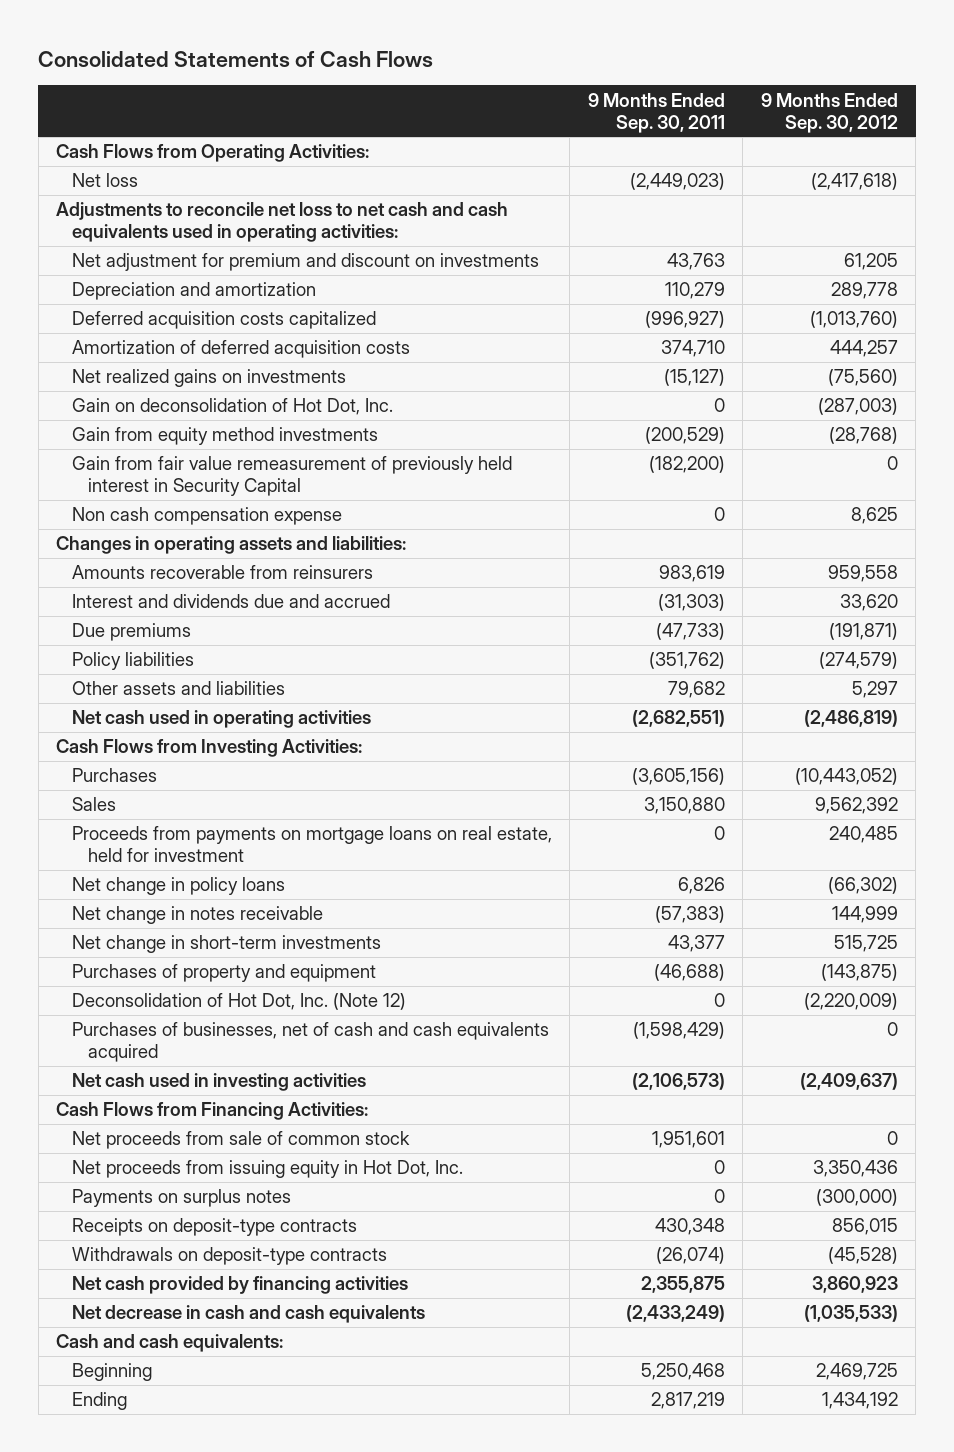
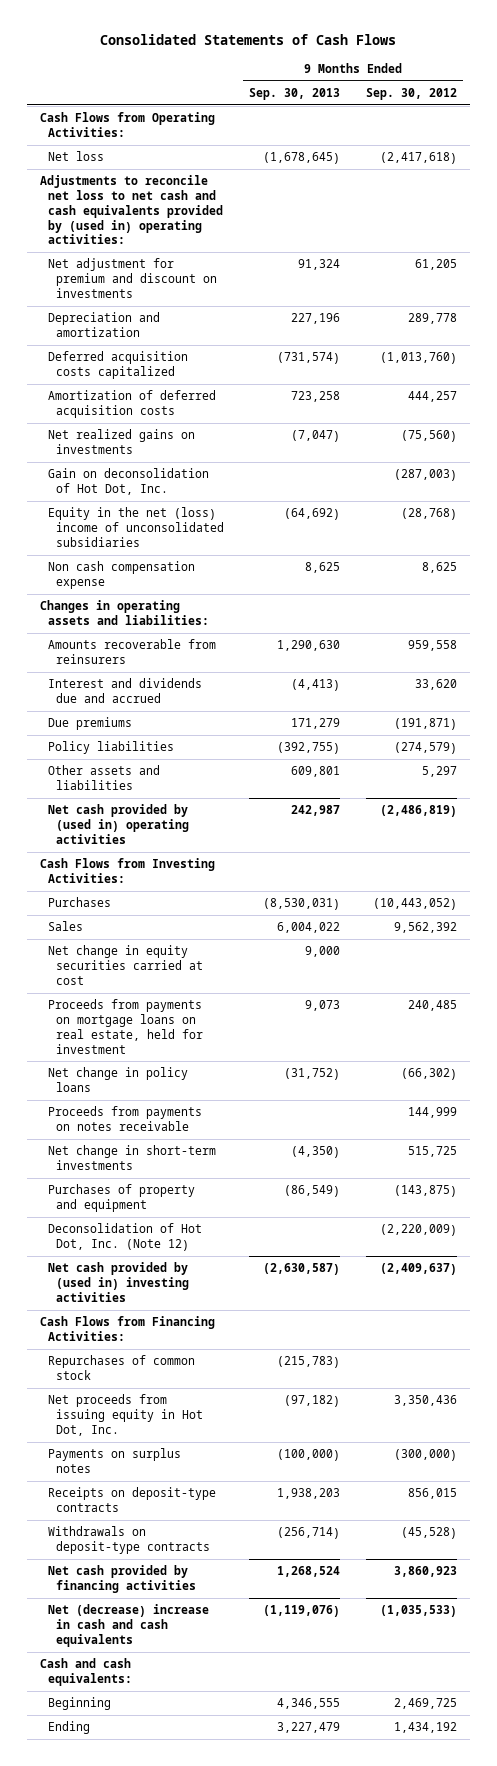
- | 9 Months Ended Sep. 30, 2011 | 9 Months Ended Sep. 30, 2012
+ | 9 Months Ended Sep. 30, 2013 | 9 Months Ended Sep. 30, 2012
- Adjustments to reconcile net loss to net cash and cash equivalents used in operating activities:
+ Adjustments to reconcile net loss to net cash and cash equivalents provided by (used in) operating activities:
- Gain from equity method investments | (200,529) | (28,768)
- Gain from fair value remeasurement of previously held interest in Security Capital | (182,200) | 0
+ Equity in the net (loss) income of unconsolidated subsidiaries | (64,692) | (28,768)
- Net cash used in operating activities | (2,682,551) | (2,486,819)
+ Net cash provided by (used in) operating activities | 242,987 | (2,486,819)
+ Net change in equity securities carried at cost | 9,000 |
- Net change in notes receivable | (57,383) | 144,999
+ Proceeds from payments on notes receivable | | 144,999
- Purchases of businesses, net of cash and cash equivalents acquired | (1,598,429) | 0
- Net cash used in investing activities | (2,106,573) | (2,409,637)
+ Net cash provided by (used in) investing activities | (2,630,587) | (2,409,637)
- Net proceeds from sale of common stock | 1,951,601 | 0
+ Repurchases of common stock | (215,783) |
- Net decrease in cash and cash equivalents | (2,433,249) | (1,035,533)
+ Net (decrease) increase in cash and cash equivalents | (1,119,076) | (1,035,533)

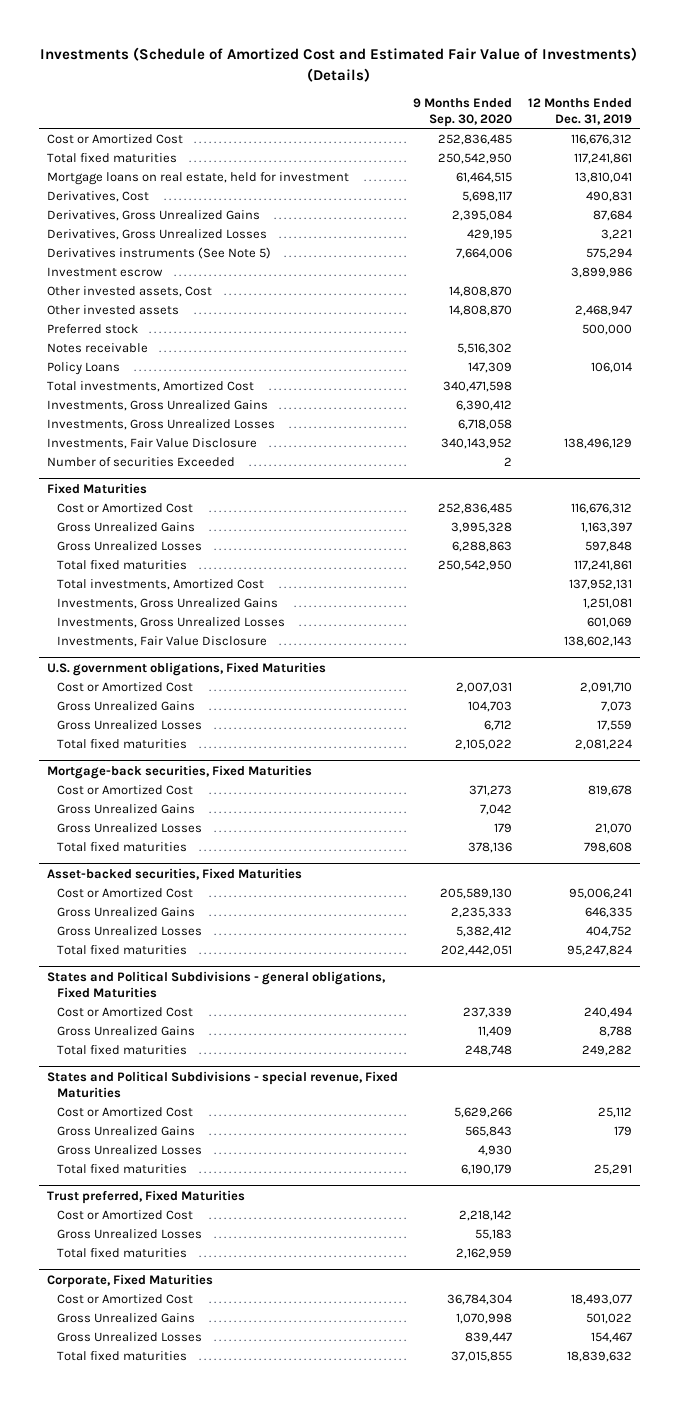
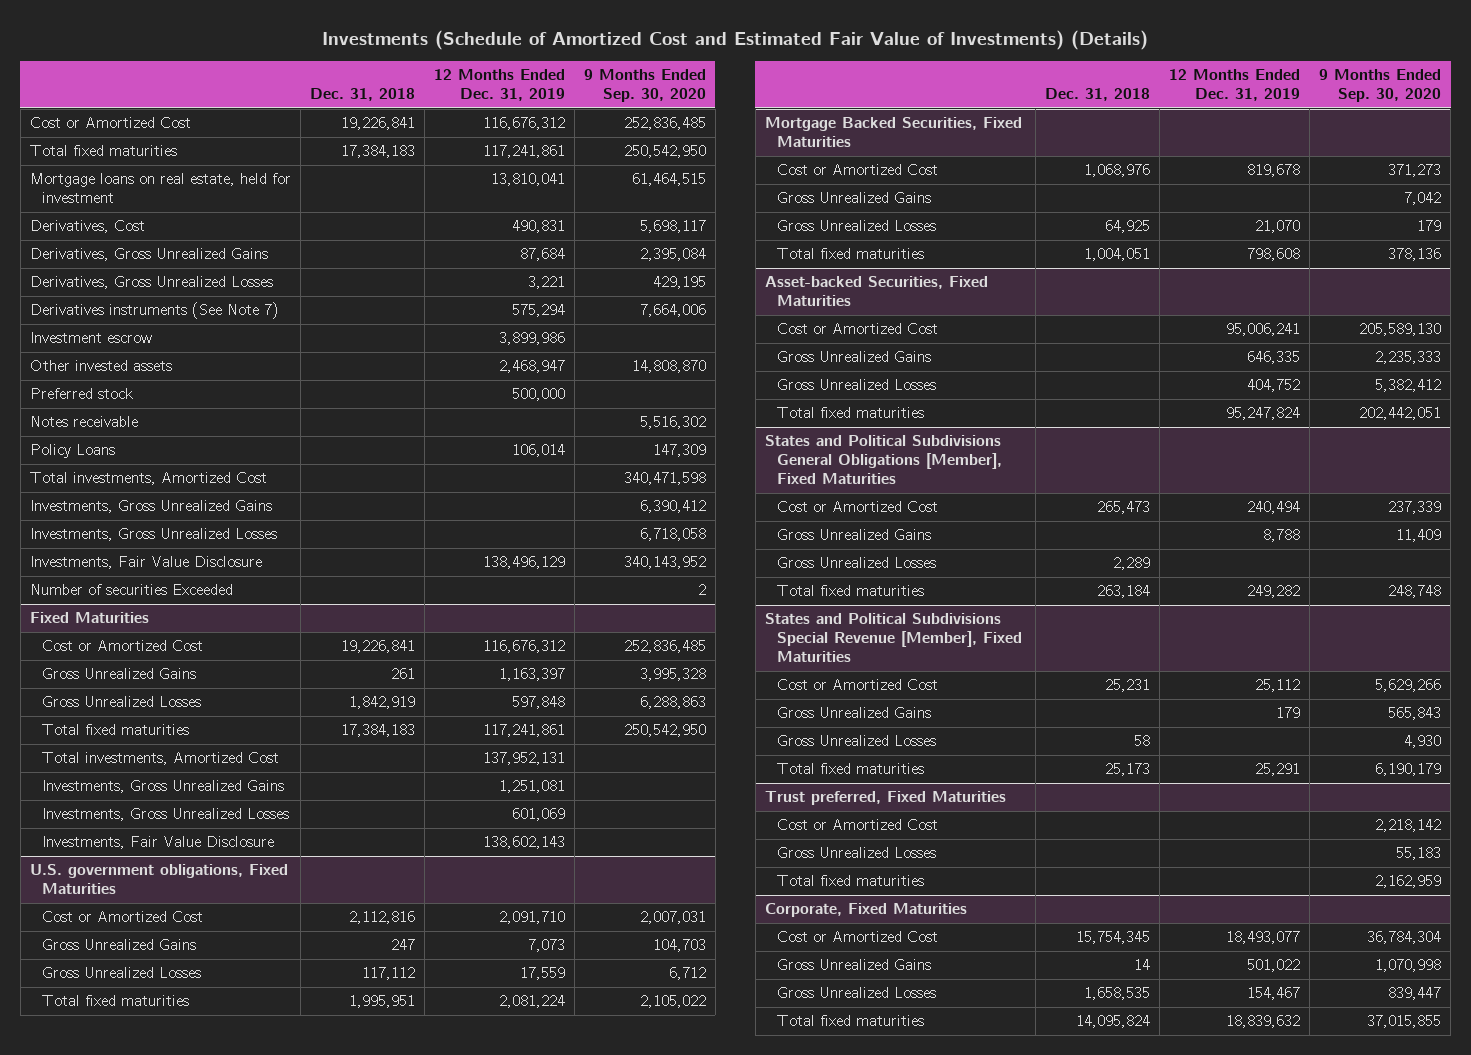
- | 9 Months Ended Sep. 30, 2020 | 12 Months Ended Dec. 31, 2019
+ | Dec. 31, 2018 | 12 Months Ended Dec. 31, 2019 | 9 Months Ended Sep. 30, 2020
- Derivatives instruments (See Note 5) | 7,664,006 | 575,294
+ Derivatives instruments (See Note 7) | | 575,294 | 7,664,006
- Other invested assets, Cost | 14,808,870 |
- Mortgage-back securities, Fixed Maturities
+ Mortgage Backed Securities, Fixed Maturities
- Asset-backed securities, Fixed Maturities
+ Asset-backed Securities, Fixed Maturities
- States and Political Subdivisions - general obligations, Fixed Maturities
+ States and Political Subdivisions General Obligations [Member], Fixed Maturities
+ Gross Unrealized Losses | 2,289 | |
- States and Political Subdivisions - special revenue, Fixed Maturities
+ States and Political Subdivisions Special Revenue [Member], Fixed Maturities

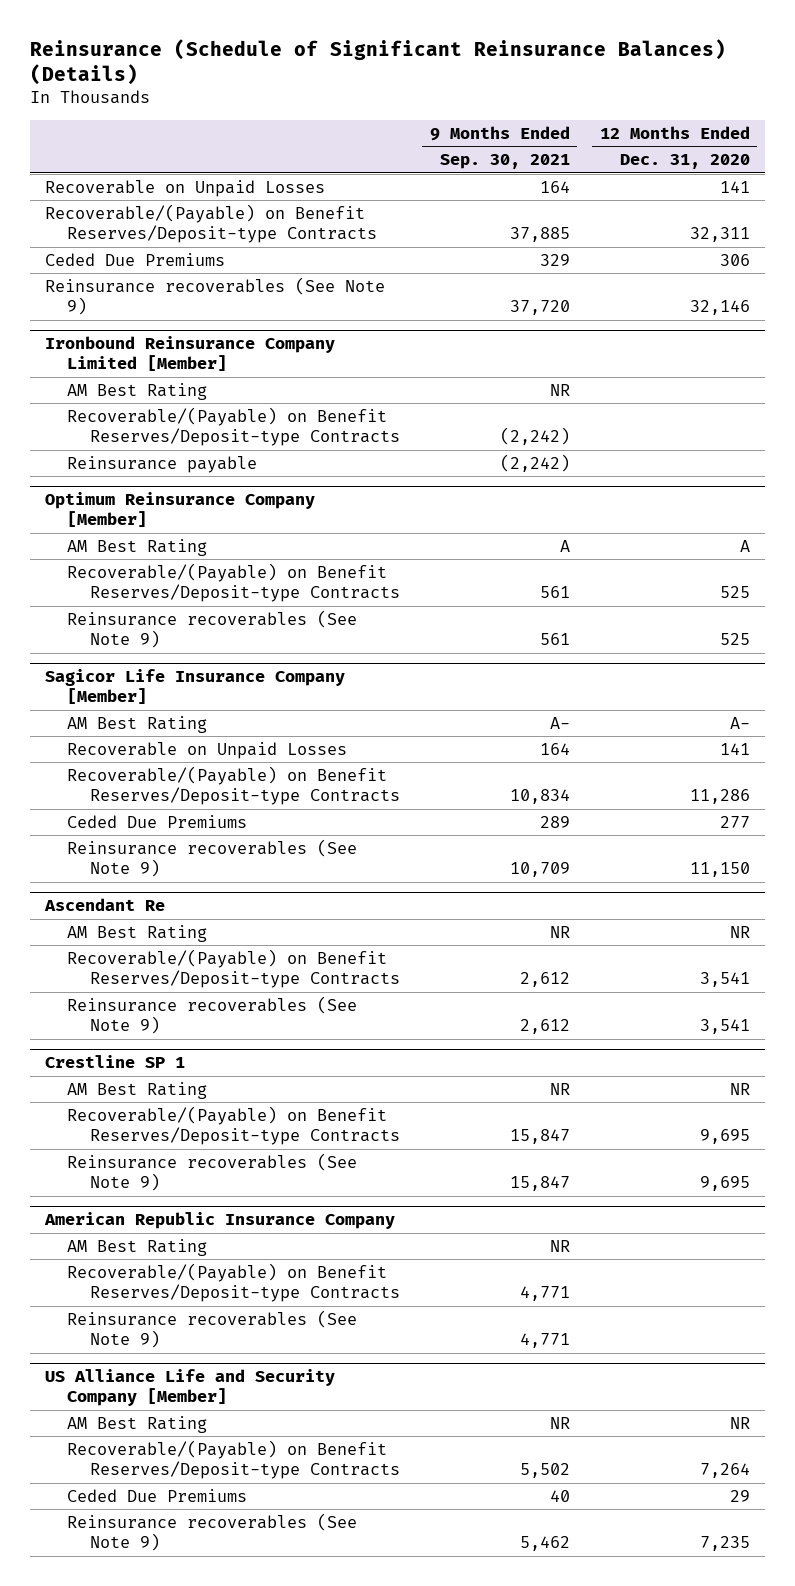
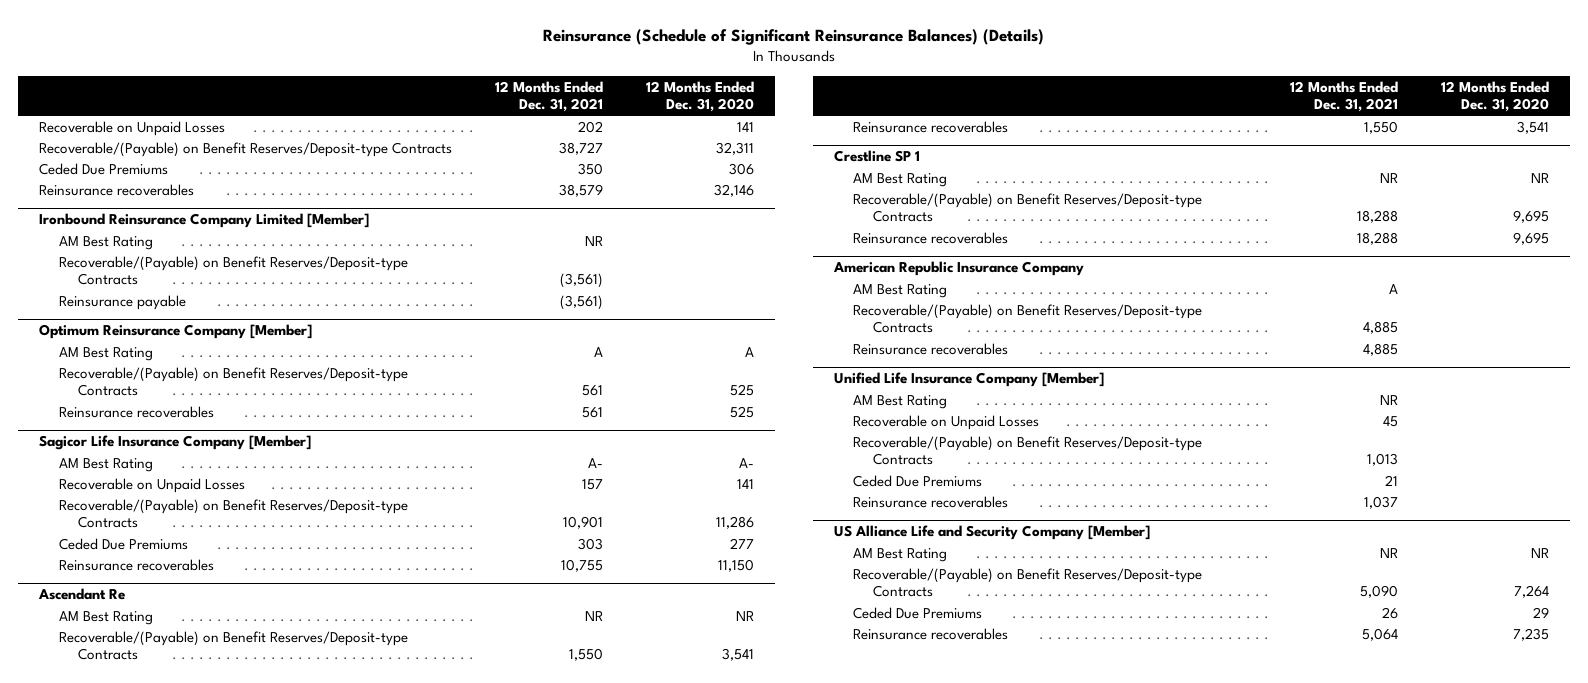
- | 9 Months Ended Sep. 30, 2021 | 12 Months Ended Dec. 31, 2020
+ | 12 Months Ended Dec. 31, 2021 | 12 Months Ended Dec. 31, 2020
- Reinsurance recoverables (See Note 9) | 37,720 | 32,146
+ Reinsurance recoverables | 38,579 | 32,146
@ Optimum Reinsurance Company [Member]
- Reinsurance recoverables (See Note 9) | 561 | 525
+ Reinsurance recoverables | 561 | 525
@ Sagicor Life Insurance Company [Member]
- Reinsurance recoverables (See Note 9) | 10,709 | 11,150
+ Reinsurance recoverables | 10,755 | 11,150
@ Ascendant Re
- Reinsurance recoverables (See Note 9) | 2,612 | 3,541
+ Reinsurance recoverables | 1,550 | 3,541
@ Crestline SP 1
- Reinsurance recoverables (See Note 9) | 15,847 | 9,695
+ Reinsurance recoverables | 18,288 | 9,695
@ American Republic Insurance Company
- Reinsurance recoverables (See Note 9) | 4,771 |
+ Reinsurance recoverables | 4,885 |
+ Unified Life Insurance Company [Member]
+ AM Best Rating | NR |
+ Recoverable on Unpaid Losses | 45 |
+ Recoverable/(Payable) on Benefit Reserves/Deposit-type Contracts | 1,013 |
+ Ceded Due Premiums | 21 |
+ Reinsurance recoverables | 1,037 |
@ US Alliance Life and Security Company [Member]
- Reinsurance recoverables (See Note 9) | 5,462 | 7,235
+ Reinsurance recoverables | 5,064 | 7,235

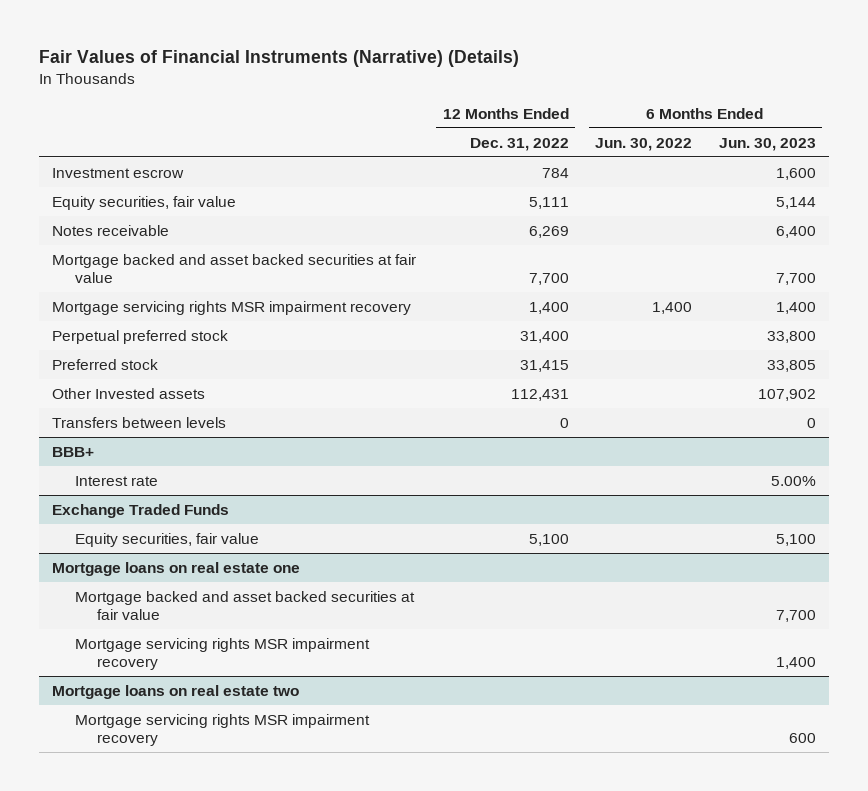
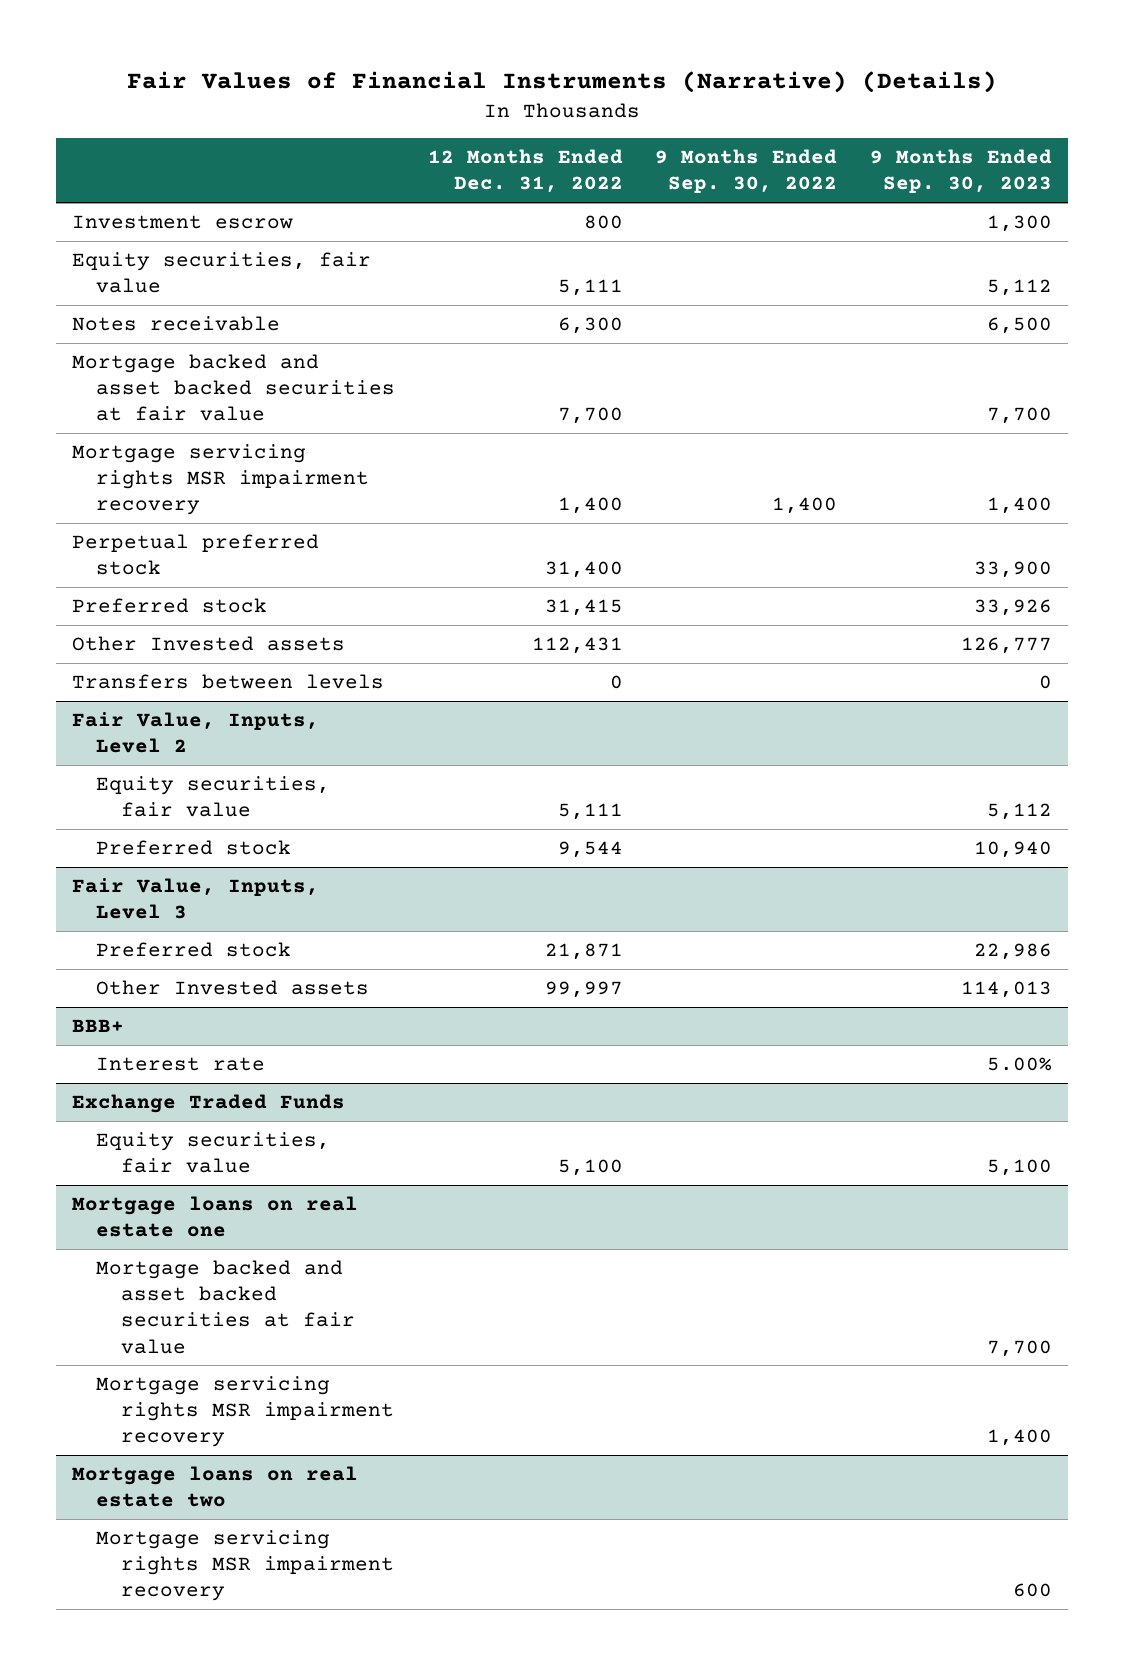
- | 12 Months Ended Dec. 31, 2022 | 6 Months Ended Jun. 30, 2022 | 6 Months Ended Jun. 30, 2023
+ | 12 Months Ended Dec. 31, 2022 | 9 Months Ended Sep. 30, 2022 | 9 Months Ended Sep. 30, 2023
- Investment escrow | 784 | | 1,600
+ Investment escrow | 800 | | 1,300
- Notes receivable | 6,269 | | 6,400
+ Notes receivable | 6,300 | | 6,500
+ Fair Value, Inputs, Level 2
+ Equity securities, fair value | 5,111 | | 5,112
+ Preferred stock | 9,544 | | 10,940
+ Fair Value, Inputs, Level 3
+ Preferred stock | 21,871 | | 22,986
+ Other Invested assets | 99,997 | | 114,013

